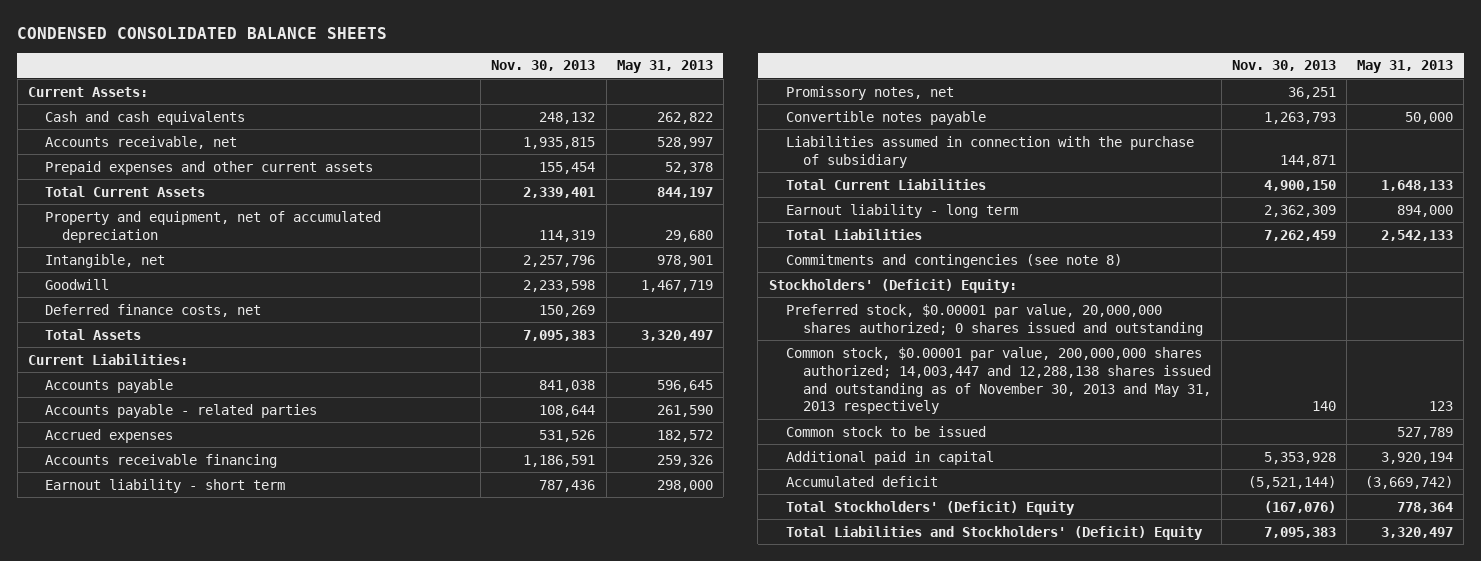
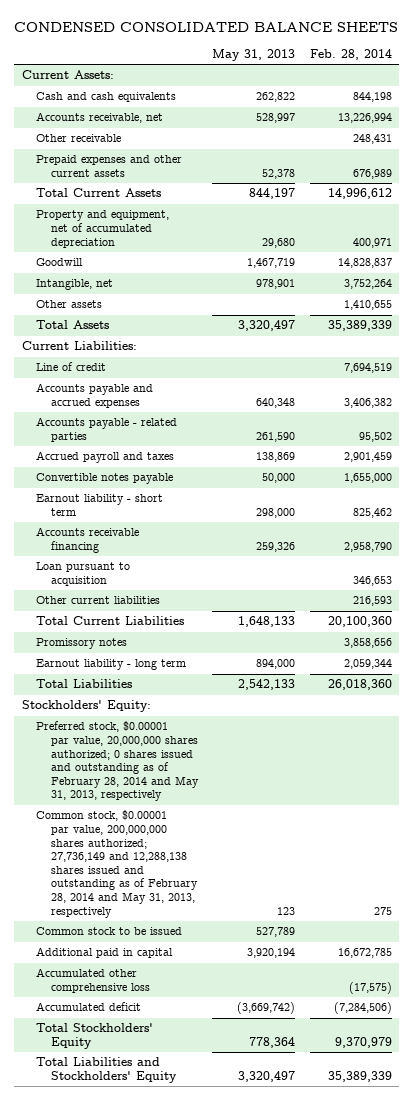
- | Nov. 30, 2013 | May 31, 2013
+ | May 31, 2013 | Feb. 28, 2014
+ Other receivable | | 248,431
- Deferred finance costs, net | 150,269 |
moved down: Intangible, net | 978,901 | 3,752,264
+ Other assets | | 1,410,655
- Accounts payable | 841,038 | 596,645
+ Line of credit | | 7,694,519
+ Accounts payable and accrued expenses | 640,348 | 3,406,382
- Accrued expenses | 531,526 | 182,572
- Promissory notes, net | 36,251 |
+ Accrued payroll and taxes | 138,869 | 2,901,459
- Liabilities assumed in connection with the purchase of subsidiary | 144,871 |
moved down: Earnout liability - short term | 298,000 | 825,462
moved down: Accounts receivable financing | 259,326 | 2,958,790
+ Loan pursuant to acquisition | | 346,653
+ Other current liabilities | | 216,593
+ Promissory notes | | 3,858,656
- Commitments and contingencies (see note 8)
- Stockholders' (Deficit) Equity:
- Preferred stock, $0.00001 par value, 20,000,000 shares authorized; 0 shares issued and outstanding
- Common stock, $0.00001 par value, 200,000,000 shares authorized; 14,003,447 and 12,288,138 shares issued and outstanding as of November 30, 2013 and May 31, 2013 respectively | 140 | 123
+ Stockholders' Equity:
+ Preferred stock, $0.00001 par value, 20,000,000 shares authorized; 0 shares issued and outstanding as of February 28, 2014 and May 31, 2013, respectively
+ Common stock, $0.00001 par value, 200,000,000 shares authorized; 27,736,149 and 12,288,138 shares issued and outstanding as of February 28, 2014 and May 31, 2013, respectively | 123 | 275
+ Accumulated other comprehensive loss | | (17,575)
- Total Stockholders' (Deficit) Equity | (167,076) | 778,364
- Total Liabilities and Stockholders' (Deficit) Equity | 7,095,383 | 3,320,497
+ Total Stockholders' Equity | 778,364 | 9,370,979
+ Total Liabilities and Stockholders' Equity | 3,320,497 | 35,389,339

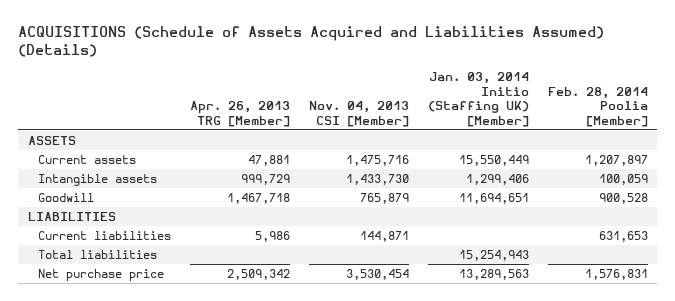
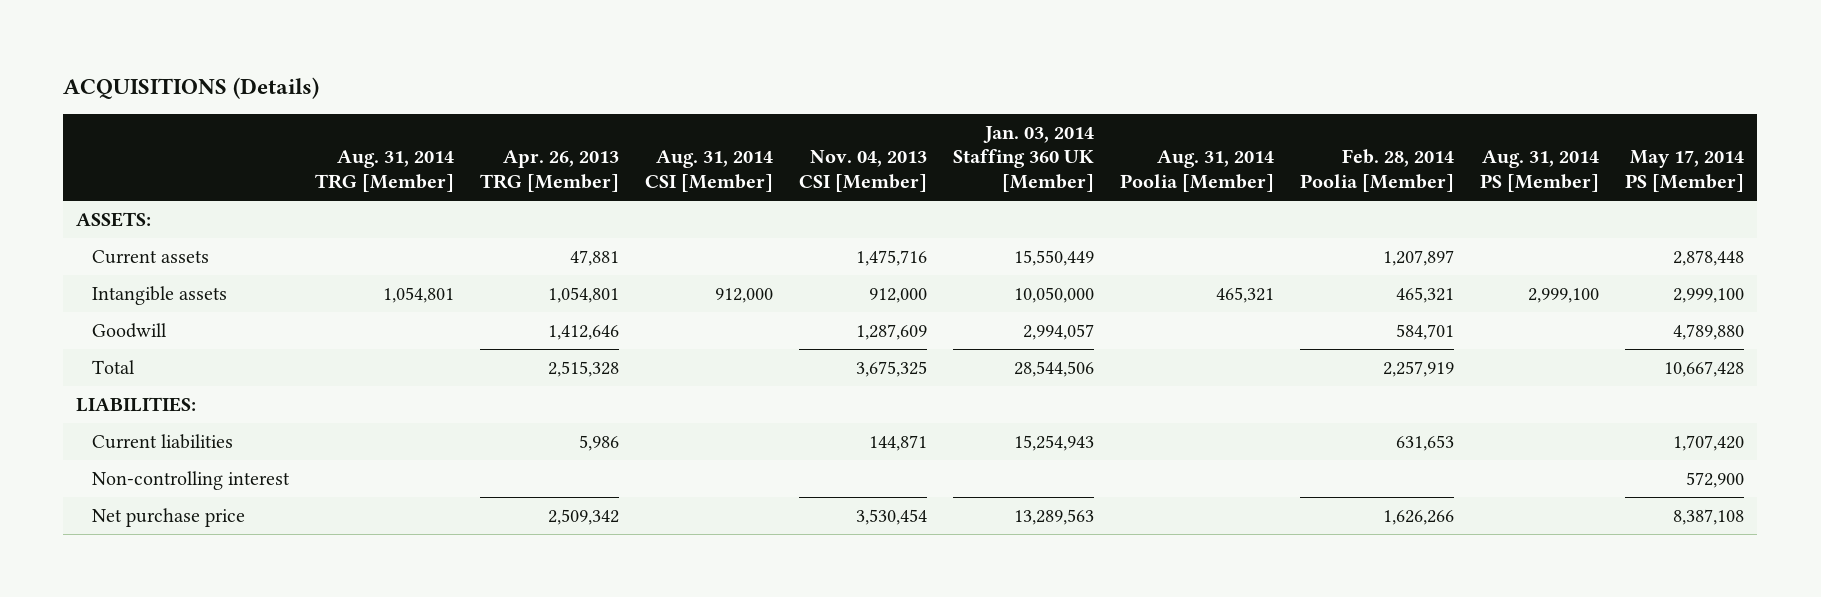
- ACQUISITIONS (Schedule of Assets Acquired and Liabilities Assumed) (Details)
+ ACQUISITIONS (Details)
- | Apr. 26, 2013 TRG [Member] | Nov. 04, 2013 CSI [Member] | Jan. 03, 2014 Initio (Staffing UK) [Member] | Feb. 28, 2014 Poolia [Member]
+ | Aug. 31, 2014 TRG [Member] | Apr. 26, 2013 TRG [Member] | Aug. 31, 2014 CSI [Member] | Nov. 04, 2013 CSI [Member] | Jan. 03, 2014 Staffing 360 UK [Member] | Aug. 31, 2014 Poolia [Member] | Feb. 28, 2014 Poolia [Member] | Aug. 31, 2014 PS [Member] | May 17, 2014 PS [Member]
- ASSETS
+ ASSETS:
- Intangible assets | 999,729 | 1,433,730 | 1,299,406 | 100,059
- Goodwill | 1,467,718 | 765,879 | 11,694,651 | 900,528
- LIABILITIES
+ Intangible assets | 1,054,801 | 1,054,801 | 912,000 | 912,000 | 10,050,000 | 465,321 | 465,321 | 2,999,100 | 2,999,100
+ Goodwill | | 1,412,646 | | 1,287,609 | 2,994,057 | | 584,701 | | 4,789,880
+ Total | | 2,515,328 | | 3,675,325 | 28,544,506 | | 2,257,919 | | 10,667,428
+ LIABILITIES:
- Total liabilities | | | 15,254,943 |
- Net purchase price | 2,509,342 | 3,530,454 | 13,289,563 | 1,576,831
+ Non-controlling interest | | | | | | | | | 572,900
+ Net purchase price | | 2,509,342 | | 3,530,454 | 13,289,563 | | 1,626,266 | | 8,387,108

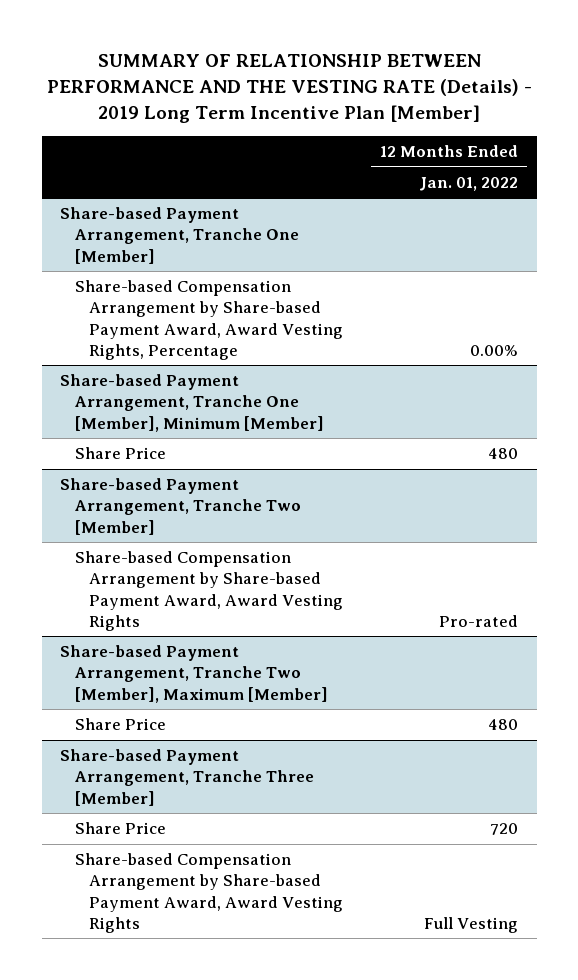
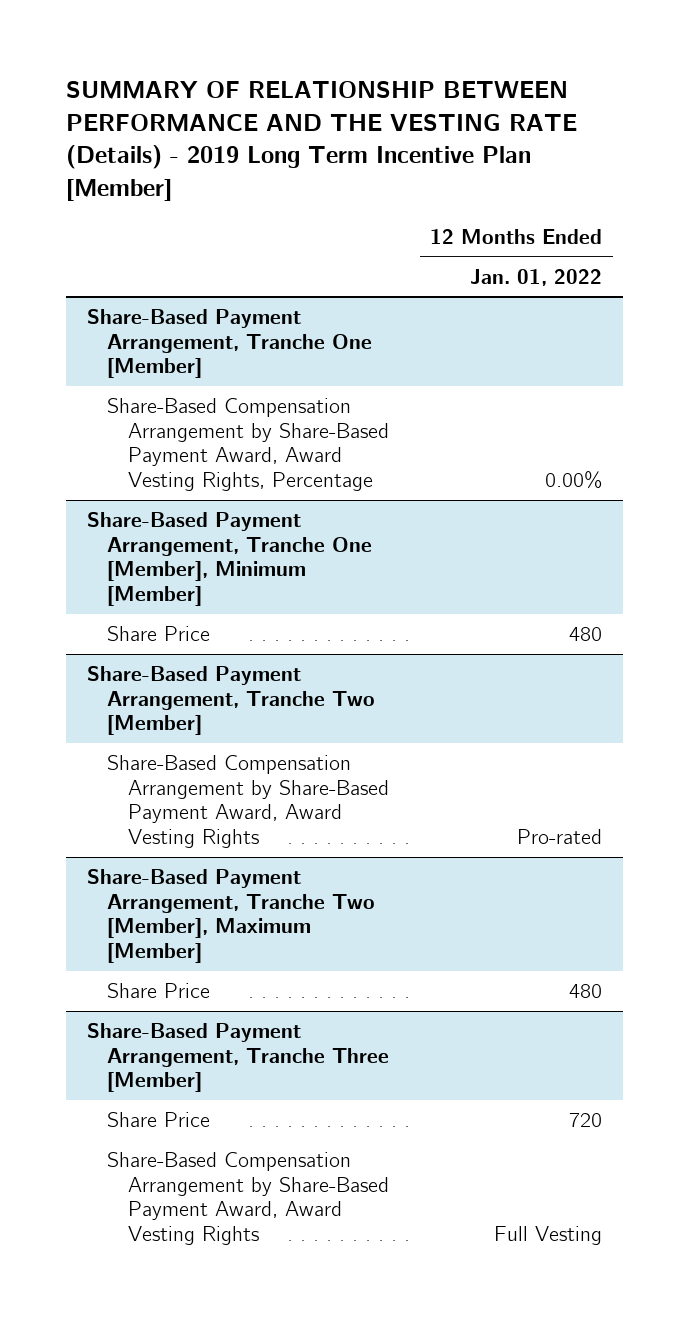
- Share-based Payment Arrangement, Tranche One [Member]
- Share-based Compensation Arrangement by Share-based Payment Award, Award Vesting Rights, Percentage | 0.00%
- Share-based Payment Arrangement, Tranche One [Member], Minimum [Member]
+ Share-Based Payment Arrangement, Tranche One [Member]
+ Share-Based Compensation Arrangement by Share-Based Payment Award, Award Vesting Rights, Percentage | 0.00%
+ Share-Based Payment Arrangement, Tranche One [Member], Minimum [Member]
- Share-based Payment Arrangement, Tranche Two [Member]
- Share-based Compensation Arrangement by Share-based Payment Award, Award Vesting Rights | Pro-rated
- Share-based Payment Arrangement, Tranche Two [Member], Maximum [Member]
+ Share-Based Payment Arrangement, Tranche Two [Member]
+ Share-Based Compensation Arrangement by Share-Based Payment Award, Award Vesting Rights | Pro-rated
+ Share-Based Payment Arrangement, Tranche Two [Member], Maximum [Member]
- Share-based Payment Arrangement, Tranche Three [Member]
+ Share-Based Payment Arrangement, Tranche Three [Member]
- Share-based Compensation Arrangement by Share-based Payment Award, Award Vesting Rights | Full Vesting
+ Share-Based Compensation Arrangement by Share-Based Payment Award, Award Vesting Rights | Full Vesting

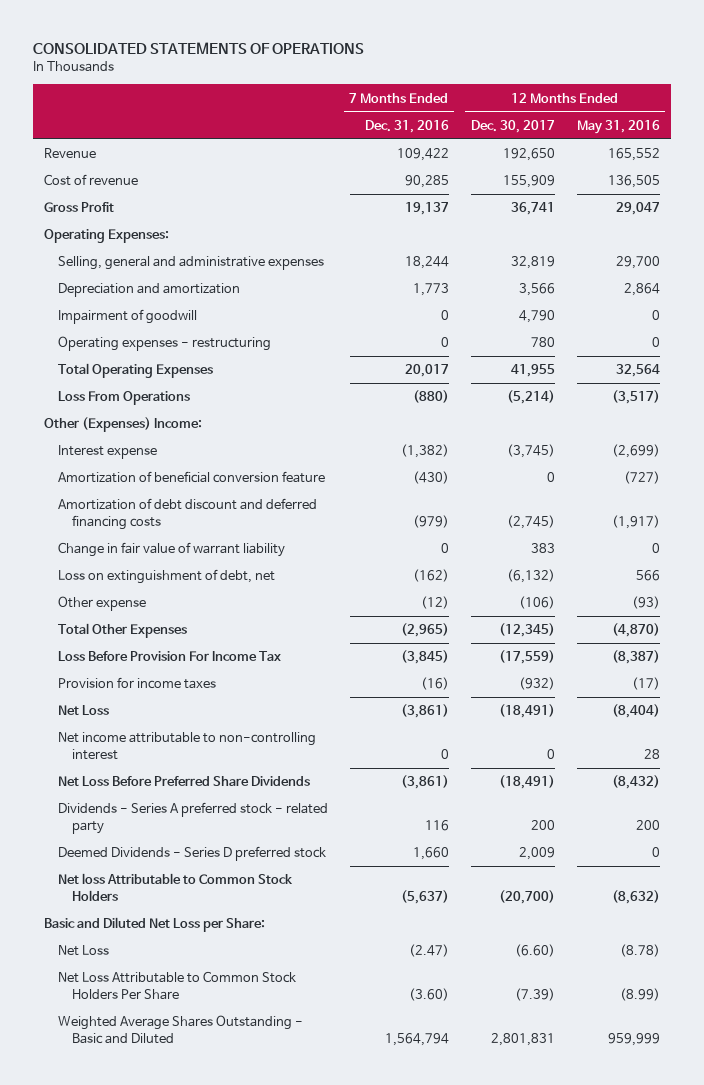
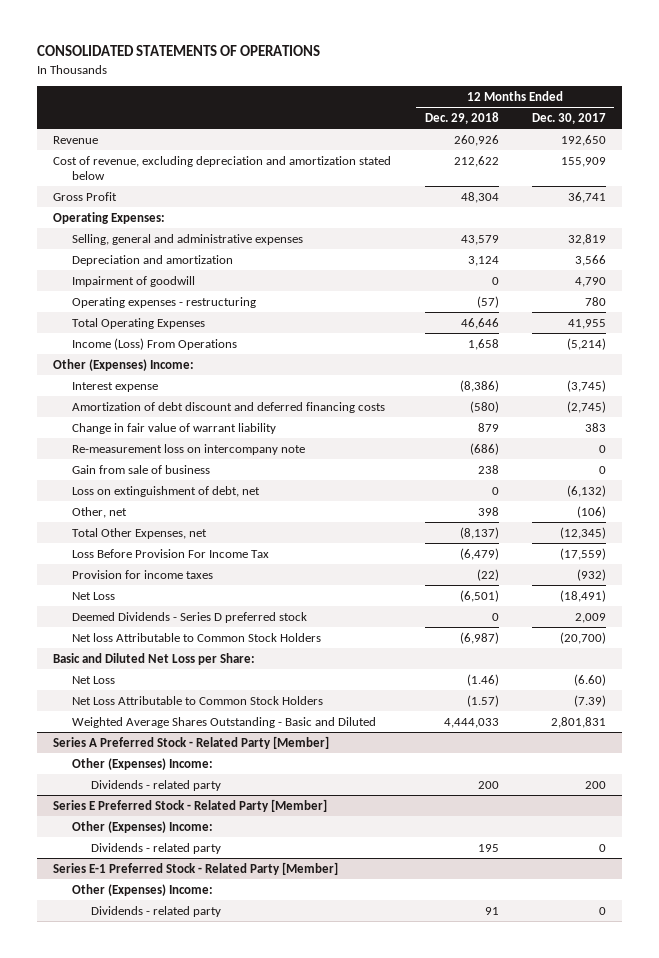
- | 7 Months Ended Dec. 31, 2016 | 12 Months Ended Dec. 30, 2017 | 12 Months Ended May 31, 2016
+ | 12 Months Ended Dec. 29, 2018 | 12 Months Ended Dec. 30, 2017
- Cost of revenue | 90,285 | 155,909 | 136,505
+ Cost of revenue, excluding depreciation and amortization stated below | 212,622 | 155,909
- Loss From Operations | (880) | (5,214) | (3,517)
+ Income (Loss) From Operations | 1,658 | (5,214)
- Amortization of beneficial conversion feature | (430) | 0 | (727)
+ Re-measurement loss on intercompany note | (686) | 0
+ Gain from sale of business | 238 | 0
- Other expense | (12) | (106) | (93)
- Total Other Expenses | (2,965) | (12,345) | (4,870)
+ Other, net | 398 | (106)
+ Total Other Expenses, net | (8,137) | (12,345)
- Net income attributable to non-controlling interest | 0 | 0 | 28
- Net Loss Before Preferred Share Dividends | (3,861) | (18,491) | (8,432)
- Dividends - Series A preferred stock - related party | 116 | 200 | 200
- Net Loss Attributable to Common Stock Holders Per Share | (3.60) | (7.39) | (8.99)
+ Net Loss Attributable to Common Stock Holders | (1.57) | (7.39)
+ Series A Preferred Stock - Related Party [Member]
+ Other (Expenses) Income:
+ Dividends - related party | 200 | 200
+ Series E Preferred Stock - Related Party [Member]
+ Other (Expenses) Income:
+ Dividends - related party | 195 | 0
+ Series E-1 Preferred Stock - Related Party [Member]
+ Other (Expenses) Income:
+ Dividends - related party | 91 | 0

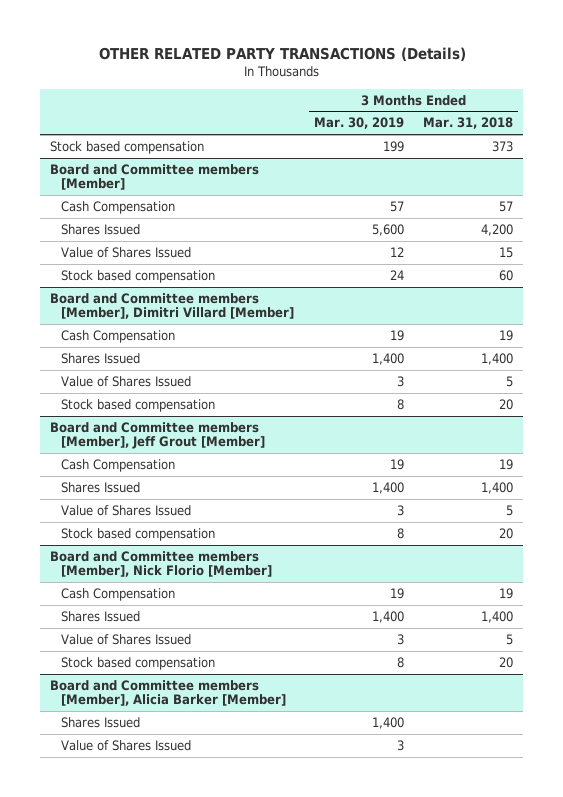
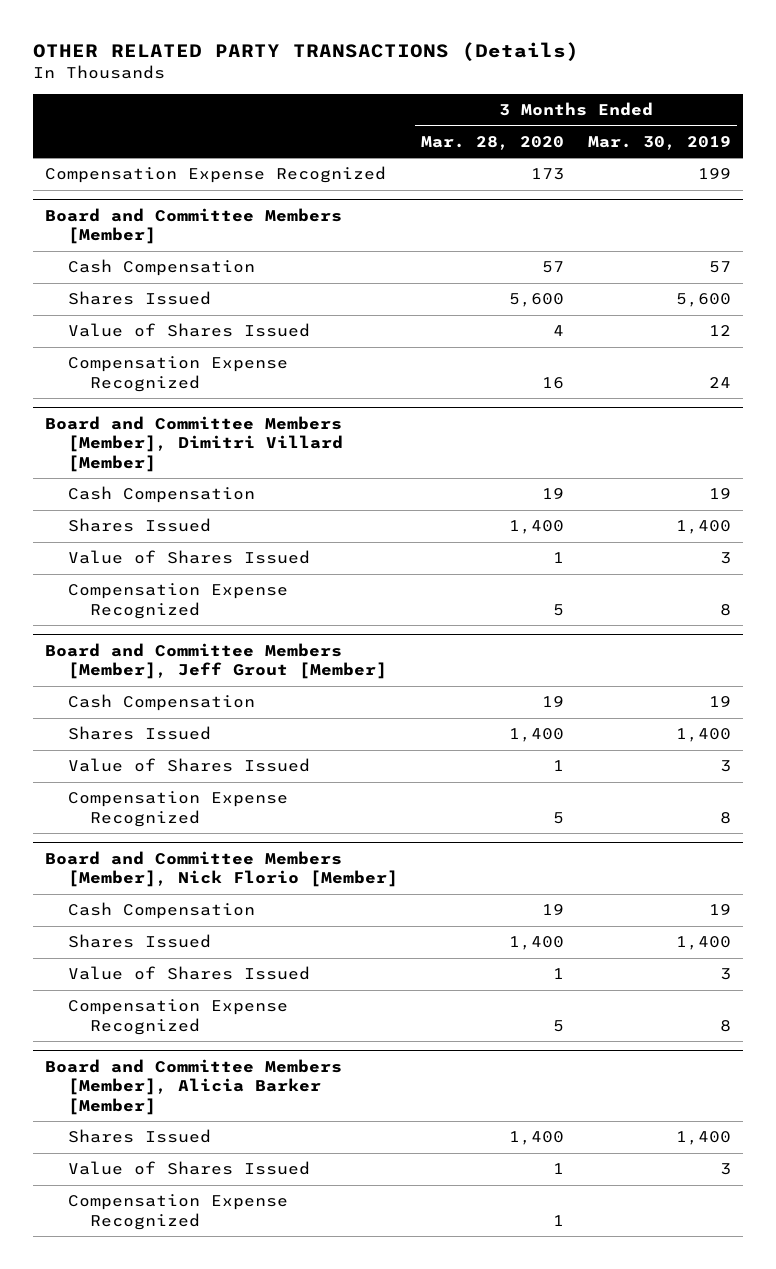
- | 3 Months Ended Mar. 30, 2019 | 3 Months Ended Mar. 31, 2018
+ | 3 Months Ended Mar. 28, 2020 | 3 Months Ended Mar. 30, 2019
- Stock based compensation | 199 | 373
- Board and Committee members [Member]
+ Compensation Expense Recognized | 173 | 199
+ Board and Committee Members [Member]
- Stock based compensation | 24 | 60
- Board and Committee members [Member], Dimitri Villard [Member]
+ Compensation Expense Recognized | 16 | 24
+ Board and Committee Members [Member], Dimitri Villard [Member]
- Stock based compensation | 8 | 20
- Board and Committee members [Member], Jeff Grout [Member]
+ Compensation Expense Recognized | 5 | 8
+ Board and Committee Members [Member], Jeff Grout [Member]
- Stock based compensation | 8 | 20
- Board and Committee members [Member], Nick Florio [Member]
+ Compensation Expense Recognized | 5 | 8
+ Board and Committee Members [Member], Nick Florio [Member]
- Stock based compensation | 8 | 20
- Board and Committee members [Member], Alicia Barker [Member]
+ Compensation Expense Recognized | 5 | 8
+ Board and Committee Members [Member], Alicia Barker [Member]
+ Compensation Expense Recognized | 1 |

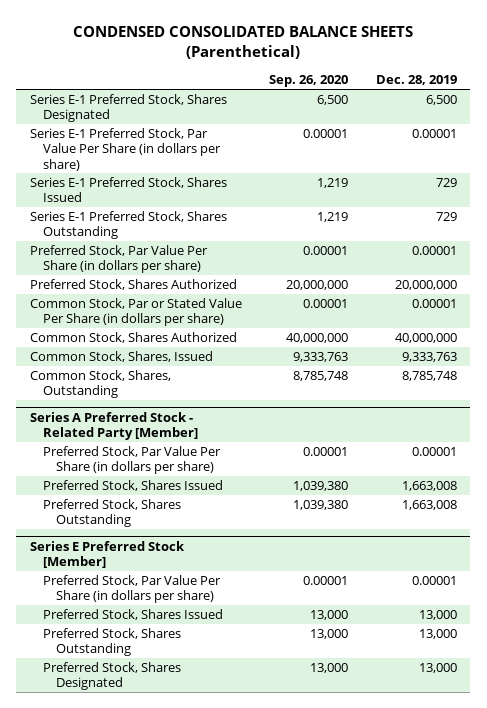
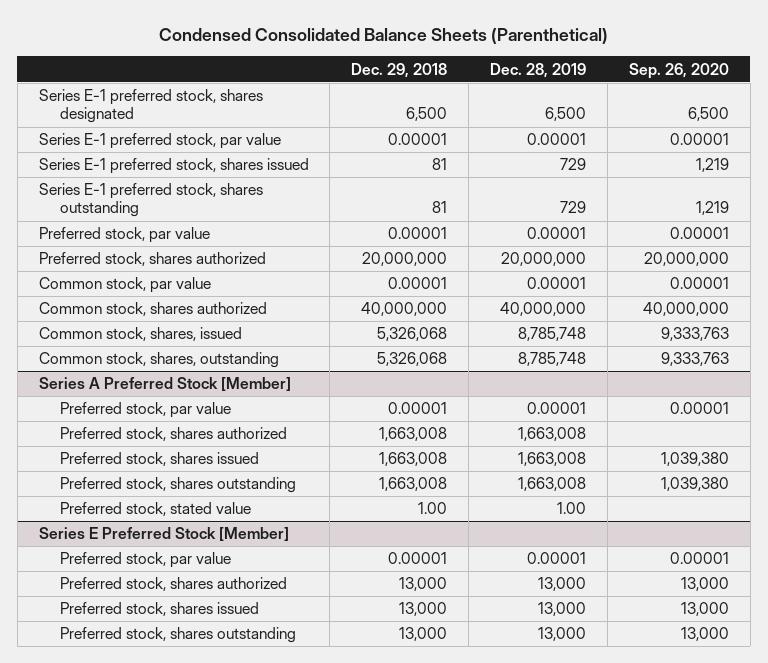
- CONDENSED CONSOLIDATED BALANCE SHEETS (Parenthetical)
+ Condensed Consolidated Balance Sheets (Parenthetical)
- | Sep. 26, 2020 | Dec. 28, 2019
+ | Dec. 29, 2018 | Dec. 28, 2019 | Sep. 26, 2020
- Series E-1 Preferred Stock, Shares Designated | 6,500 | 6,500
- Series E-1 Preferred Stock, Par Value Per Share (in dollars per share) | 0.00001 | 0.00001
- Series E-1 Preferred Stock, Shares Issued | 1,219 | 729
- Series E-1 Preferred Stock, Shares Outstanding | 1,219 | 729
- Preferred Stock, Par Value Per Share (in dollars per share) | 0.00001 | 0.00001
- Preferred Stock, Shares Authorized | 20,000,000 | 20,000,000
- Common Stock, Par or Stated Value Per Share (in dollars per share) | 0.00001 | 0.00001
- Common Stock, Shares Authorized | 40,000,000 | 40,000,000
- Common Stock, Shares, Issued | 9,333,763 | 9,333,763
- Common Stock, Shares, Outstanding | 8,785,748 | 8,785,748
- Series A Preferred Stock - Related Party [Member]
- Preferred Stock, Par Value Per Share (in dollars per share) | 0.00001 | 0.00001
- Preferred Stock, Shares Issued | 1,039,380 | 1,663,008
- Preferred Stock, Shares Outstanding | 1,039,380 | 1,663,008
+ Series E-1 preferred stock, shares designated | 6,500 | 6,500 | 6,500
+ Series E-1 preferred stock, par value | 0.00001 | 0.00001 | 0.00001
+ Series E-1 preferred stock, shares issued | 81 | 729 | 1,219
+ Series E-1 preferred stock, shares outstanding | 81 | 729 | 1,219
+ Preferred stock, par value | 0.00001 | 0.00001 | 0.00001
+ Preferred stock, shares authorized | 20,000,000 | 20,000,000 | 20,000,000
+ Common stock, par value | 0.00001 | 0.00001 | 0.00001
+ Common stock, shares authorized | 40,000,000 | 40,000,000 | 40,000,000
+ Common stock, shares, issued | 5,326,068 | 8,785,748 | 9,333,763
+ Common stock, shares, outstanding | 5,326,068 | 8,785,748 | 9,333,763
+ Series A Preferred Stock [Member]
+ Preferred stock, par value | 0.00001 | 0.00001 | 0.00001
+ Preferred stock, shares authorized | 1,663,008 | 1,663,008 |
+ Preferred stock, shares issued | 1,663,008 | 1,663,008 | 1,039,380
+ Preferred stock, shares outstanding | 1,663,008 | 1,663,008 | 1,039,380
+ Preferred stock, stated value | 1.00 | 1.00 |
@ Series E Preferred Stock [Member]
- Preferred Stock, Par Value Per Share (in dollars per share) | 0.00001 | 0.00001
- Preferred Stock, Shares Issued | 13,000 | 13,000
- Preferred Stock, Shares Outstanding | 13,000 | 13,000
- Preferred Stock, Shares Designated | 13,000 | 13,000
+ Preferred stock, par value | 0.00001 | 0.00001 | 0.00001
+ Preferred stock, shares authorized | 13,000 | 13,000 | 13,000
+ Preferred stock, shares issued | 13,000 | 13,000 | 13,000
+ Preferred stock, shares outstanding | 13,000 | 13,000 | 13,000

